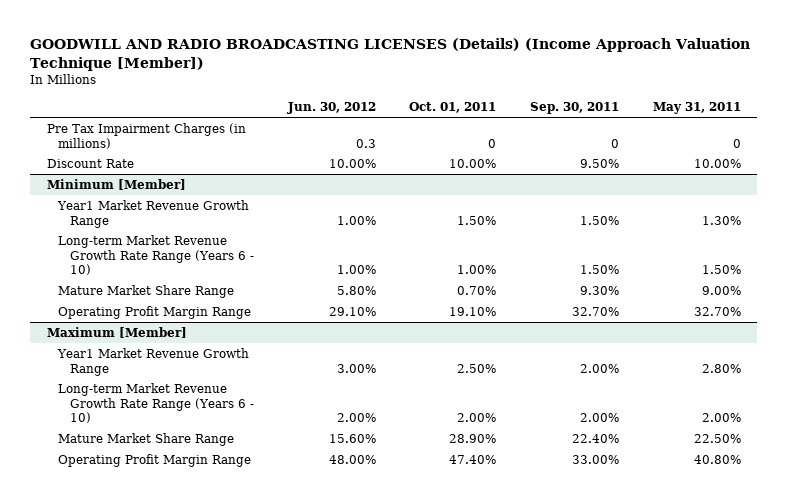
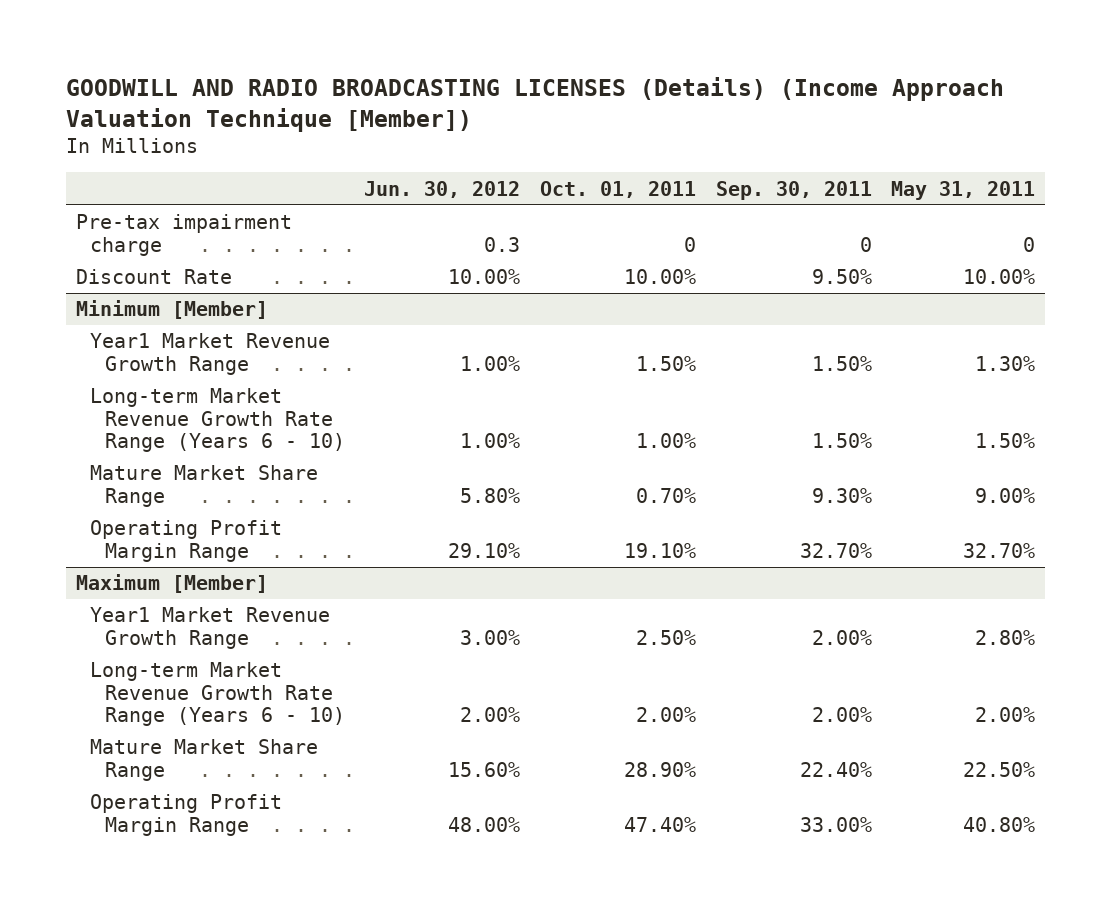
- Pre Tax Impairment Charges (in millions) | 0.3 | 0 | 0 | 0
+ Pre-tax impairment charge | 0.3 | 0 | 0 | 0

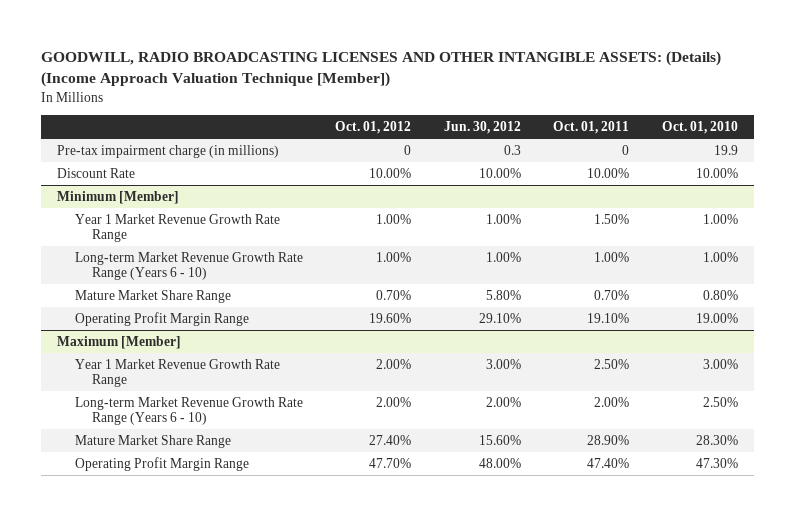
- GOODWILL AND RADIO BROADCASTING LICENSES (Details) (Income Approach Valuation Technique [Member])
+ GOODWILL, RADIO BROADCASTING LICENSES AND OTHER INTANGIBLE ASSETS: (Details) (Income Approach Valuation Technique [Member])
- | Jun. 30, 2012 | Oct. 01, 2011 | Sep. 30, 2011 | May 31, 2011
+ | Oct. 01, 2012 | Jun. 30, 2012 | Oct. 01, 2011 | Oct. 01, 2010
- Pre-tax impairment charge | 0.3 | 0 | 0 | 0
+ Pre-tax impairment charge (in millions) | 0 | 0.3 | 0 | 19.9
@ Minimum [Member]
- Year1 Market Revenue Growth Range | 1.00% | 1.50% | 1.50% | 1.30%
+ Year 1 Market Revenue Growth Rate Range | 1.00% | 1.00% | 1.50% | 1.00%
@ Maximum [Member]
- Year1 Market Revenue Growth Range | 3.00% | 2.50% | 2.00% | 2.80%
+ Year 1 Market Revenue Growth Rate Range | 2.00% | 3.00% | 2.50% | 3.00%

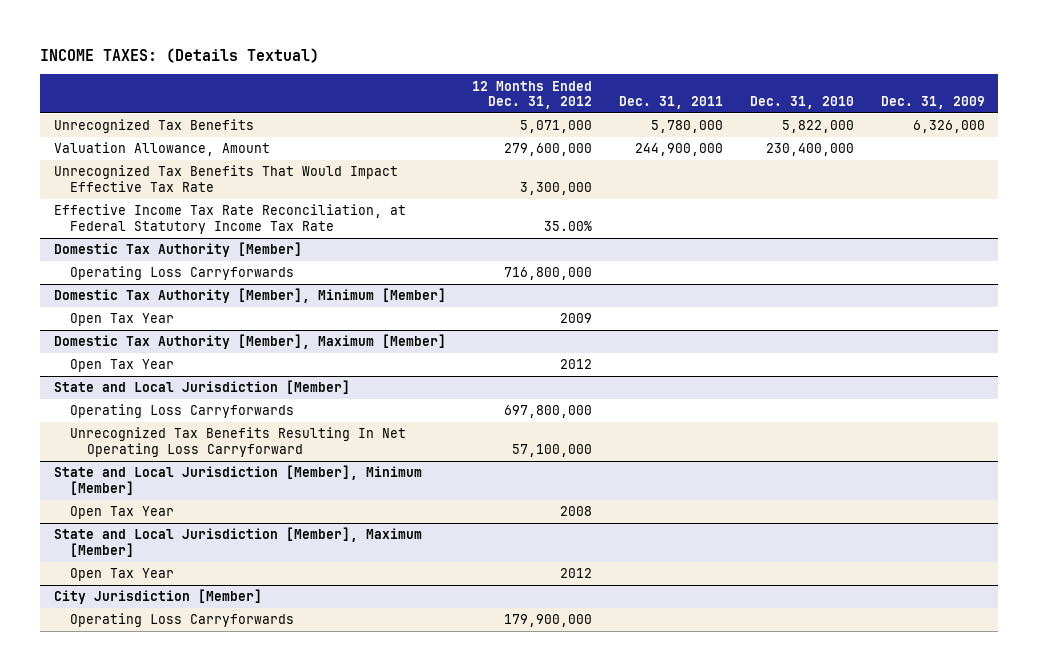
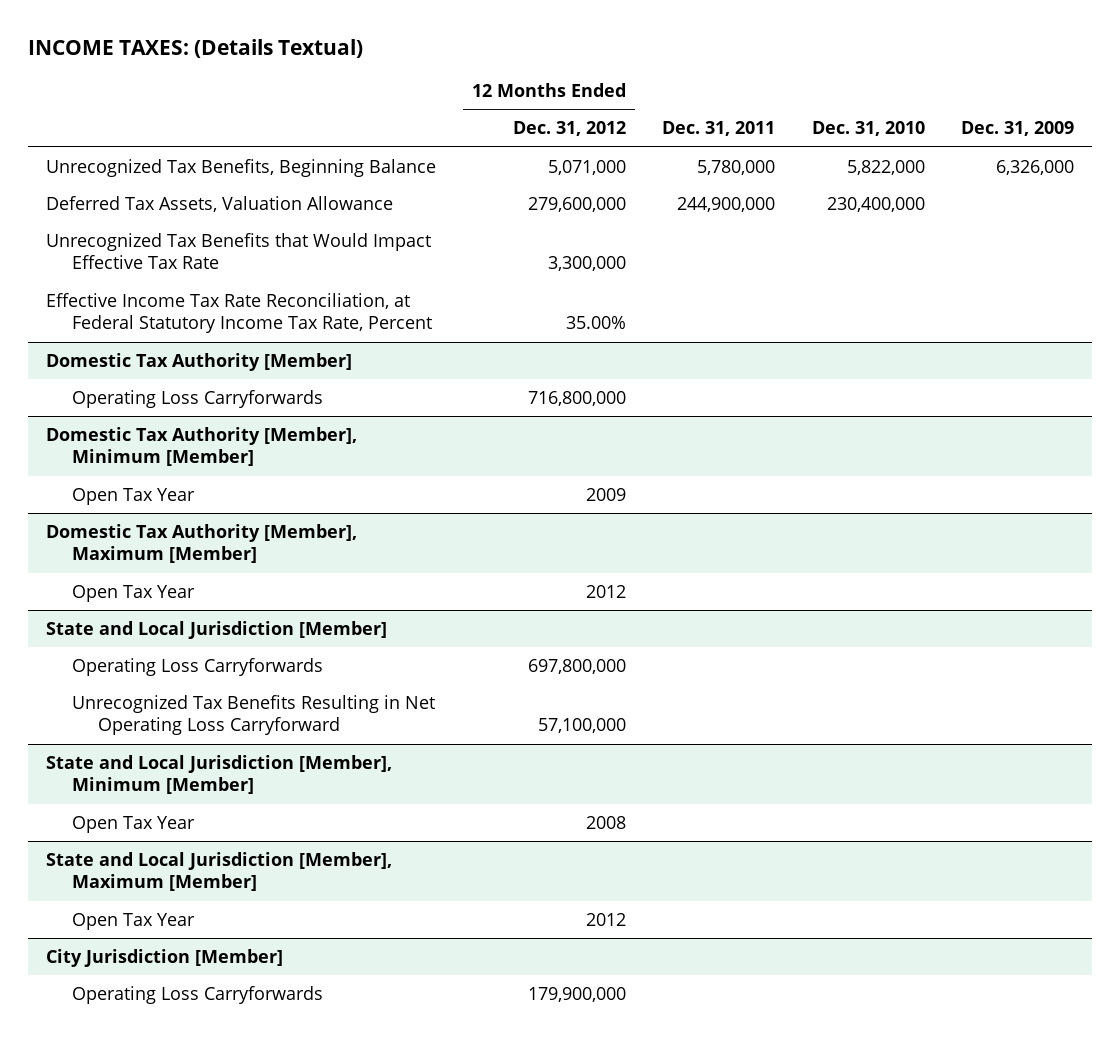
- Unrecognized Tax Benefits | 5,071,000 | 5,780,000 | 5,822,000 | 6,326,000
- Valuation Allowance, Amount | 279,600,000 | 244,900,000 | 230,400,000 |
- Unrecognized Tax Benefits That Would Impact Effective Tax Rate | 3,300,000 | | |
- Effective Income Tax Rate Reconciliation, at Federal Statutory Income Tax Rate | 35.00% | | |
+ Unrecognized Tax Benefits, Beginning Balance | 5,071,000 | 5,780,000 | 5,822,000 | 6,326,000
+ Deferred Tax Assets, Valuation Allowance | 279,600,000 | 244,900,000 | 230,400,000 |
+ Unrecognized Tax Benefits that Would Impact Effective Tax Rate | 3,300,000 | | |
+ Effective Income Tax Rate Reconciliation, at Federal Statutory Income Tax Rate, Percent | 35.00% | | |
@ State and Local Jurisdiction [Member]
- Unrecognized Tax Benefits Resulting In Net Operating Loss Carryforward | 57,100,000 | | |
+ Unrecognized Tax Benefits Resulting in Net Operating Loss Carryforward | 57,100,000 | | |

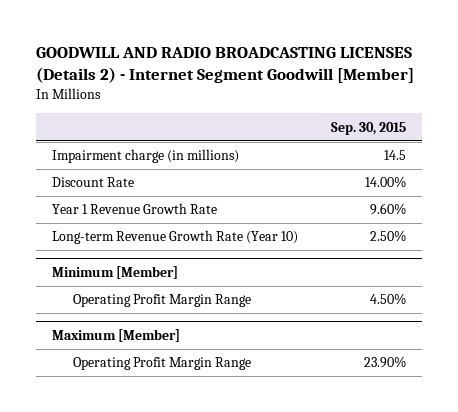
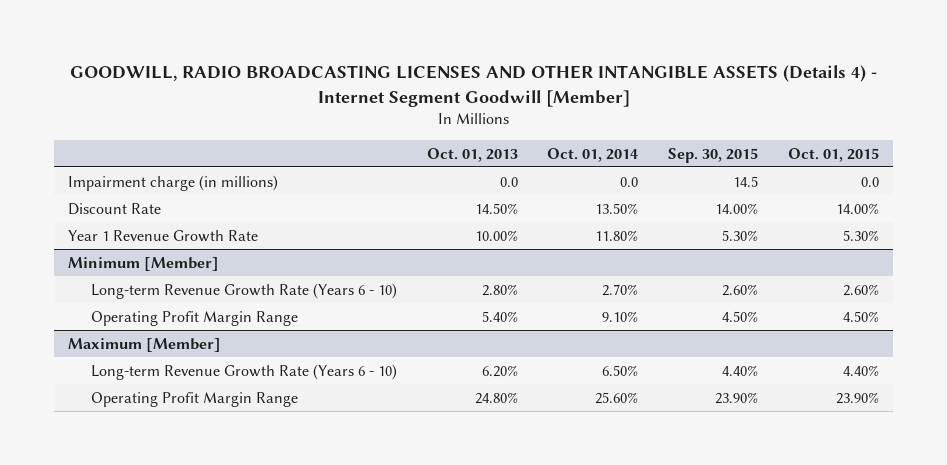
- GOODWILL AND RADIO BROADCASTING LICENSES (Details 2) - Internet Segment Goodwill [Member]
+ GOODWILL, RADIO BROADCASTING LICENSES AND OTHER INTANGIBLE ASSETS (Details 4) - Internet Segment Goodwill [Member]
- | Sep. 30, 2015
+ | Oct. 01, 2013 | Oct. 01, 2014 | Sep. 30, 2015 | Oct. 01, 2015
- Year 1 Revenue Growth Rate | 9.60%
- Long-term Revenue Growth Rate (Year 10) | 2.50%
+ Year 1 Revenue Growth Rate | 10.00% | 11.80% | 5.30% | 5.30%
@ Minimum [Member]
+ Long-term Revenue Growth Rate (Years 6 - 10) | 2.80% | 2.70% | 2.60% | 2.60%
@ Maximum [Member]
+ Long-term Revenue Growth Rate (Years 6 - 10) | 6.20% | 6.50% | 4.40% | 4.40%

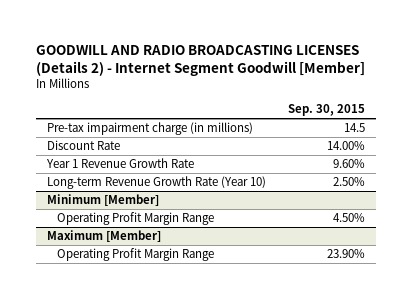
- GOODWILL, RADIO BROADCASTING LICENSES AND OTHER INTANGIBLE ASSETS (Details 4) - Internet Segment Goodwill [Member]
+ GOODWILL AND RADIO BROADCASTING LICENSES (Details 2) - Internet Segment Goodwill [Member]
- | Oct. 01, 2013 | Oct. 01, 2014 | Sep. 30, 2015 | Oct. 01, 2015
+ | Sep. 30, 2015
- Impairment charge (in millions) | 0.0 | 0.0 | 14.5 | 0.0
+ Pre-tax impairment charge (in millions) | 14.5
- Year 1 Revenue Growth Rate | 10.00% | 11.80% | 5.30% | 5.30%
+ Year 1 Revenue Growth Rate | 9.60%
+ Long-term Revenue Growth Rate (Year 10) | 2.50%
@ Minimum [Member]
- Long-term Revenue Growth Rate (Years 6 - 10) | 2.80% | 2.70% | 2.60% | 2.60%
@ Maximum [Member]
- Long-term Revenue Growth Rate (Years 6 - 10) | 6.20% | 6.50% | 4.40% | 4.40%

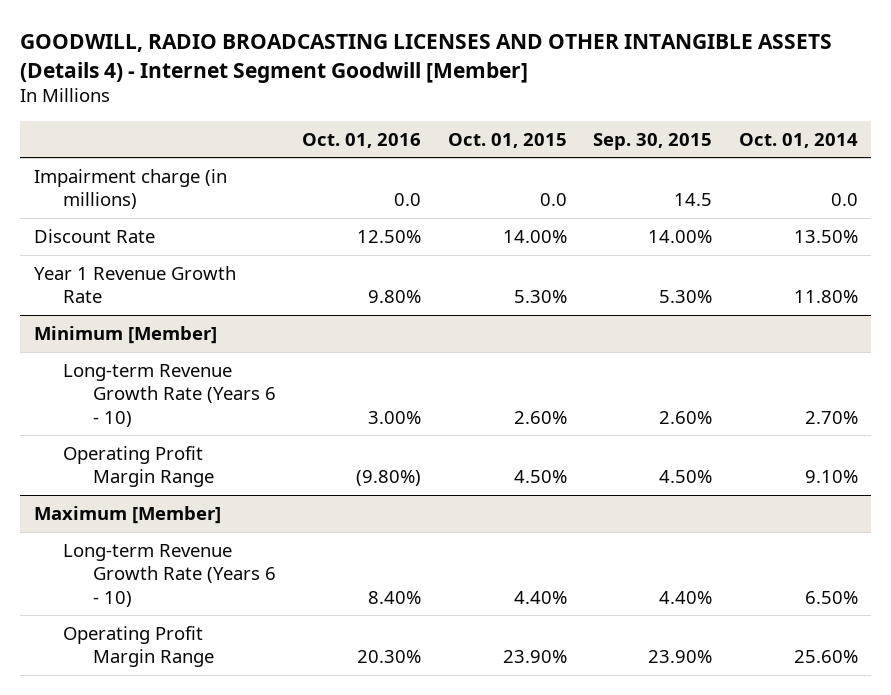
- GOODWILL AND RADIO BROADCASTING LICENSES (Details 2) - Internet Segment Goodwill [Member]
+ GOODWILL, RADIO BROADCASTING LICENSES AND OTHER INTANGIBLE ASSETS (Details 4) - Internet Segment Goodwill [Member]
- | Sep. 30, 2015
+ | Oct. 01, 2016 | Oct. 01, 2015 | Sep. 30, 2015 | Oct. 01, 2014
- Pre-tax impairment charge (in millions) | 14.5
+ Impairment charge (in millions) | 0.0 | 0.0 | 14.5 | 0.0
- Year 1 Revenue Growth Rate | 9.60%
- Long-term Revenue Growth Rate (Year 10) | 2.50%
+ Year 1 Revenue Growth Rate | 9.80% | 5.30% | 5.30% | 11.80%
@ Minimum [Member]
+ Long-term Revenue Growth Rate (Years 6 - 10) | 3.00% | 2.60% | 2.60% | 2.70%
@ Maximum [Member]
+ Long-term Revenue Growth Rate (Years 6 - 10) | 8.40% | 4.40% | 4.40% | 6.50%

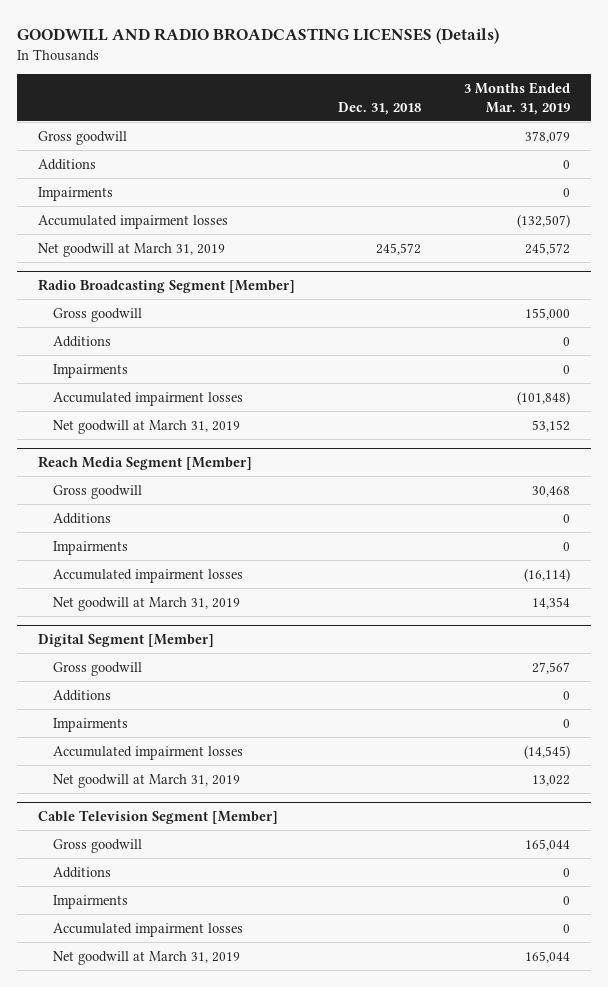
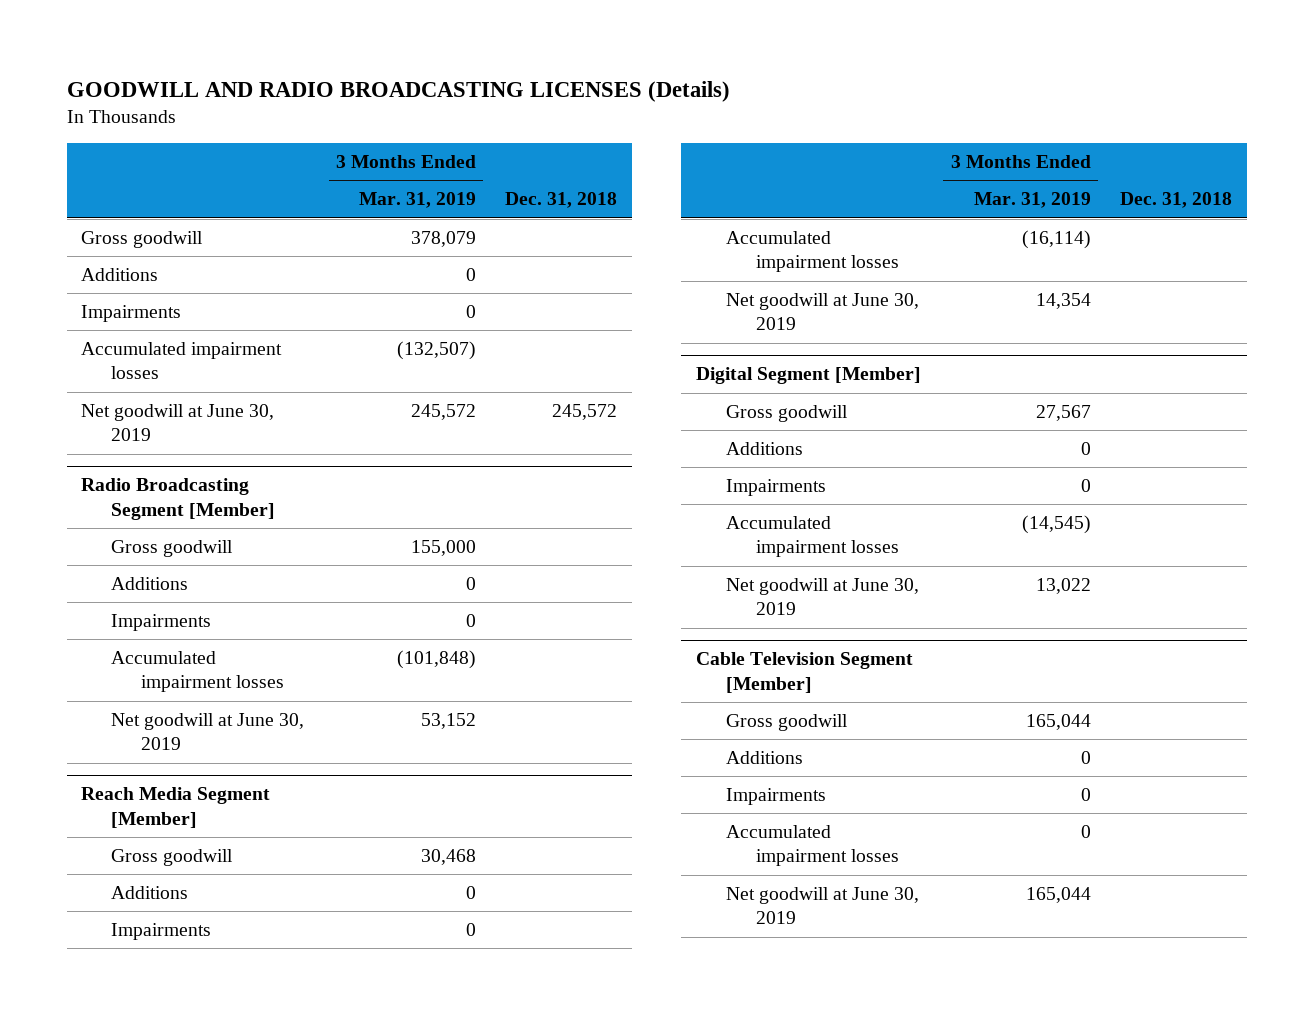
- | Dec. 31, 2018 | 3 Months Ended Mar. 31, 2019
+ | 3 Months Ended Mar. 31, 2019 | Dec. 31, 2018
- Net goodwill at March 31, 2019 | 245,572 | 245,572
+ Net goodwill at June 30, 2019 | 245,572 | 245,572
@ Radio Broadcasting Segment [Member]
- Net goodwill at March 31, 2019 | | 53,152
+ Net goodwill at June 30, 2019 | 53,152 |
@ Reach Media Segment [Member]
- Net goodwill at March 31, 2019 | | 14,354
+ Net goodwill at June 30, 2019 | 14,354 |
@ Digital Segment [Member]
- Net goodwill at March 31, 2019 | | 13,022
+ Net goodwill at June 30, 2019 | 13,022 |
@ Cable Television Segment [Member]
- Net goodwill at March 31, 2019 | | 165,044
+ Net goodwill at June 30, 2019 | 165,044 |

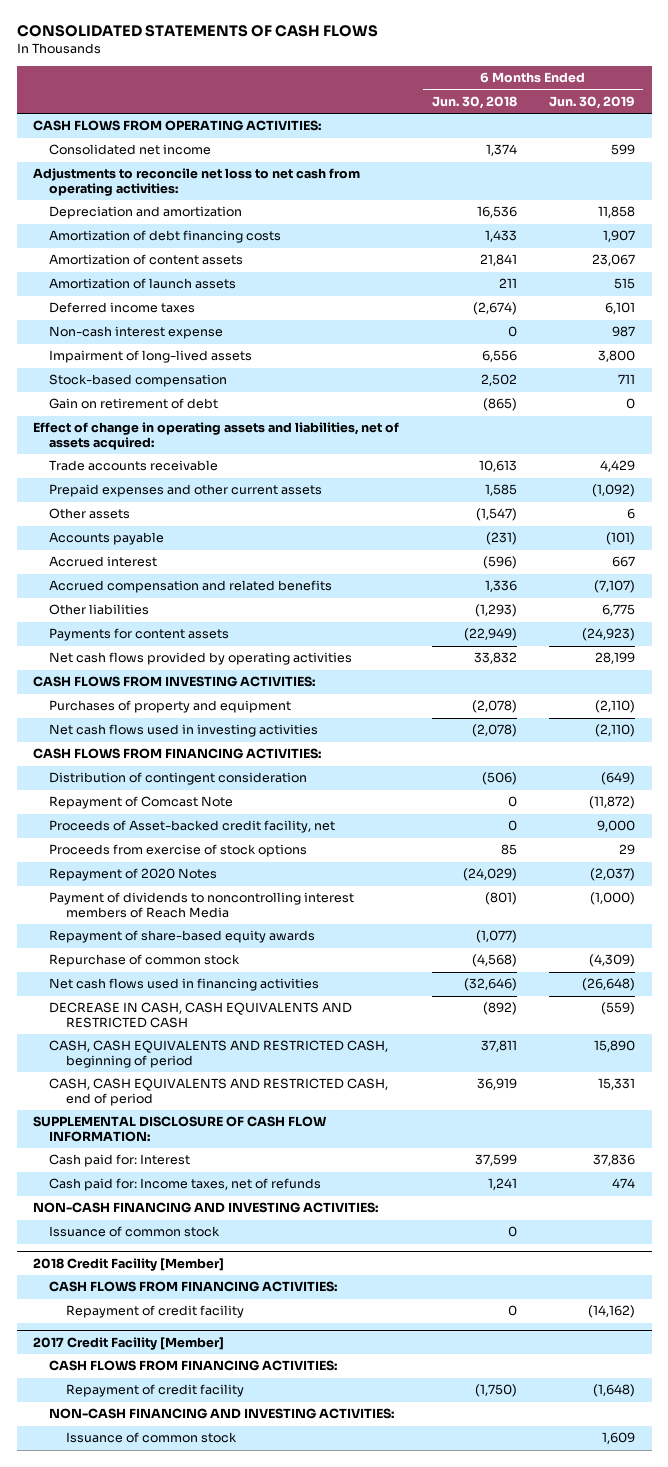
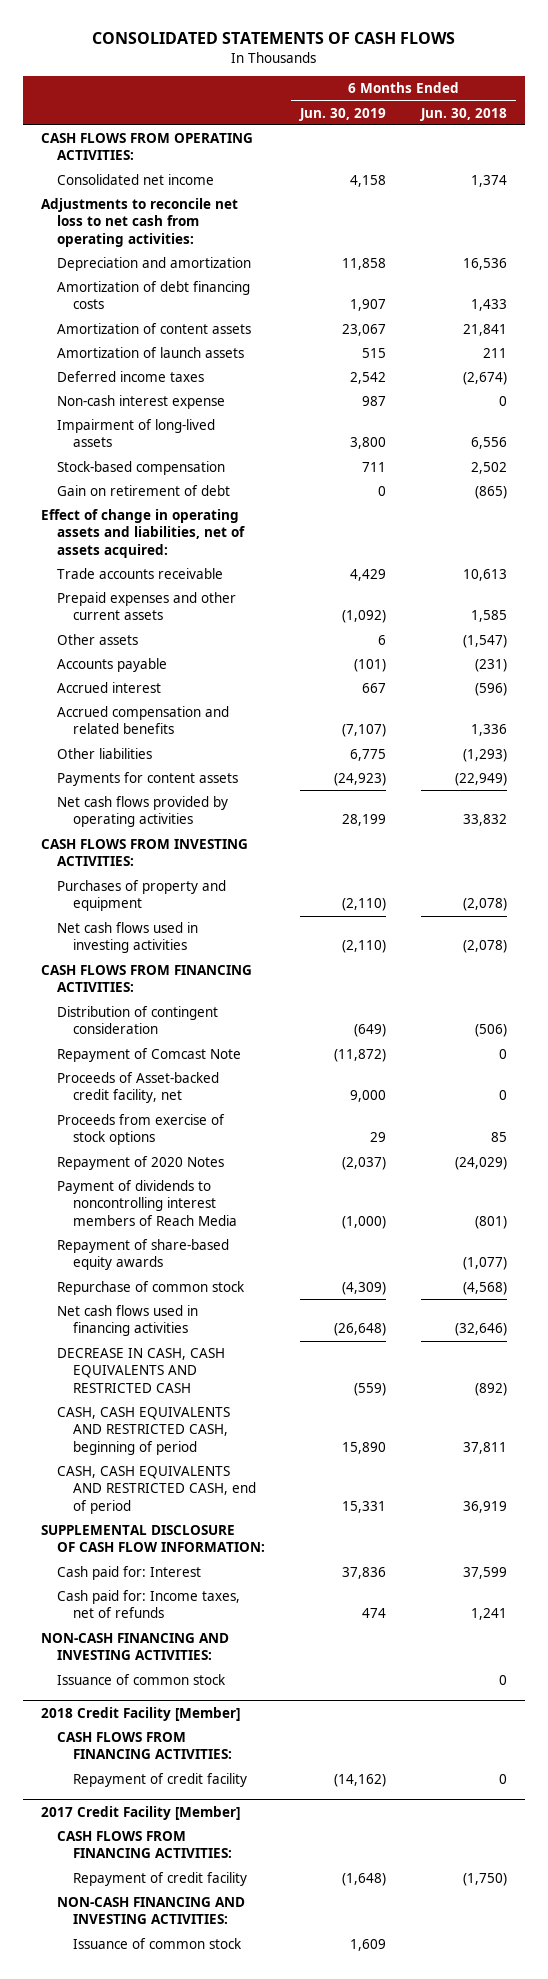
- | 6 Months Ended Jun. 30, 2018 | 6 Months Ended Jun. 30, 2019
+ | 6 Months Ended Jun. 30, 2019 | 6 Months Ended Jun. 30, 2018
- Consolidated net income | 1,374 | 599
+ Consolidated net income | 4,158 | 1,374
- Deferred income taxes | (2,674) | 6,101
+ Deferred income taxes | 2,542 | (2,674)

